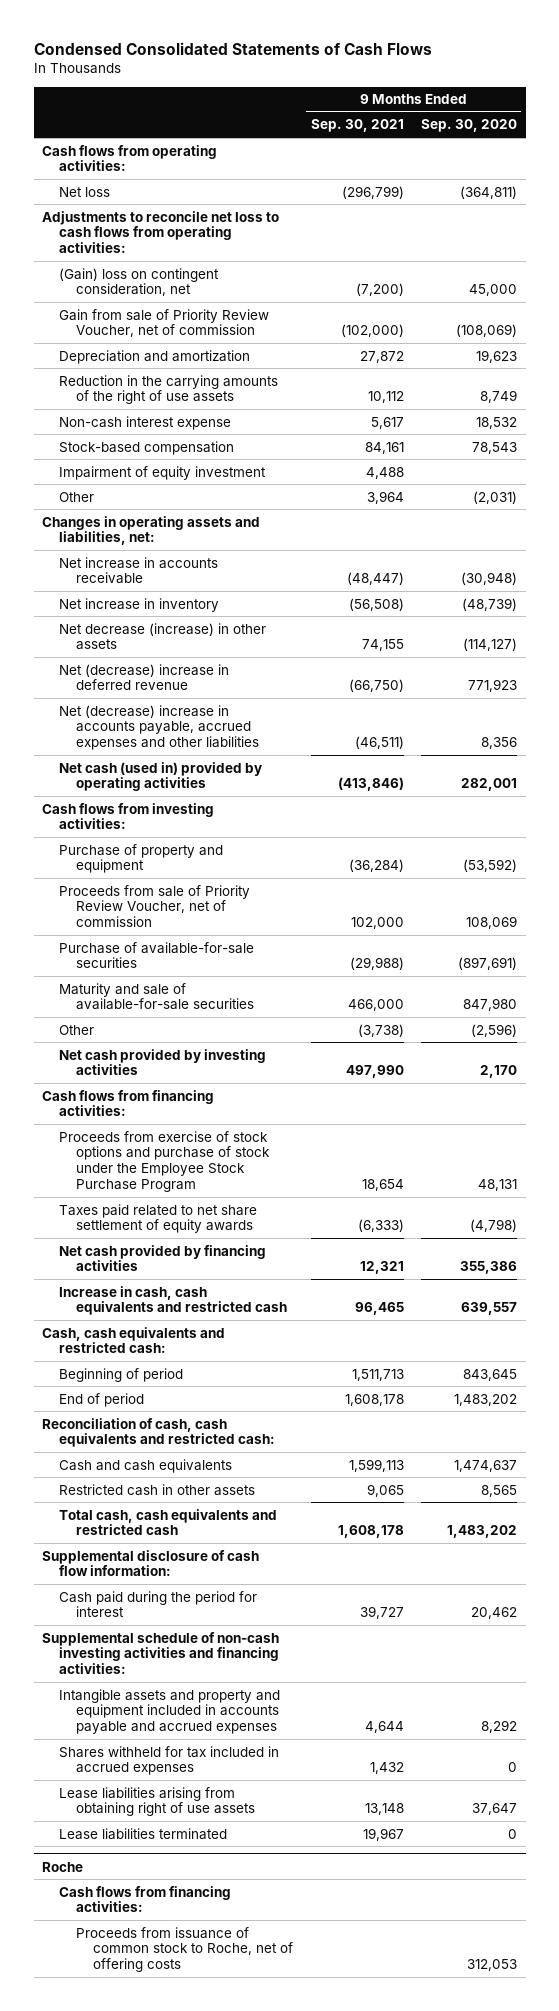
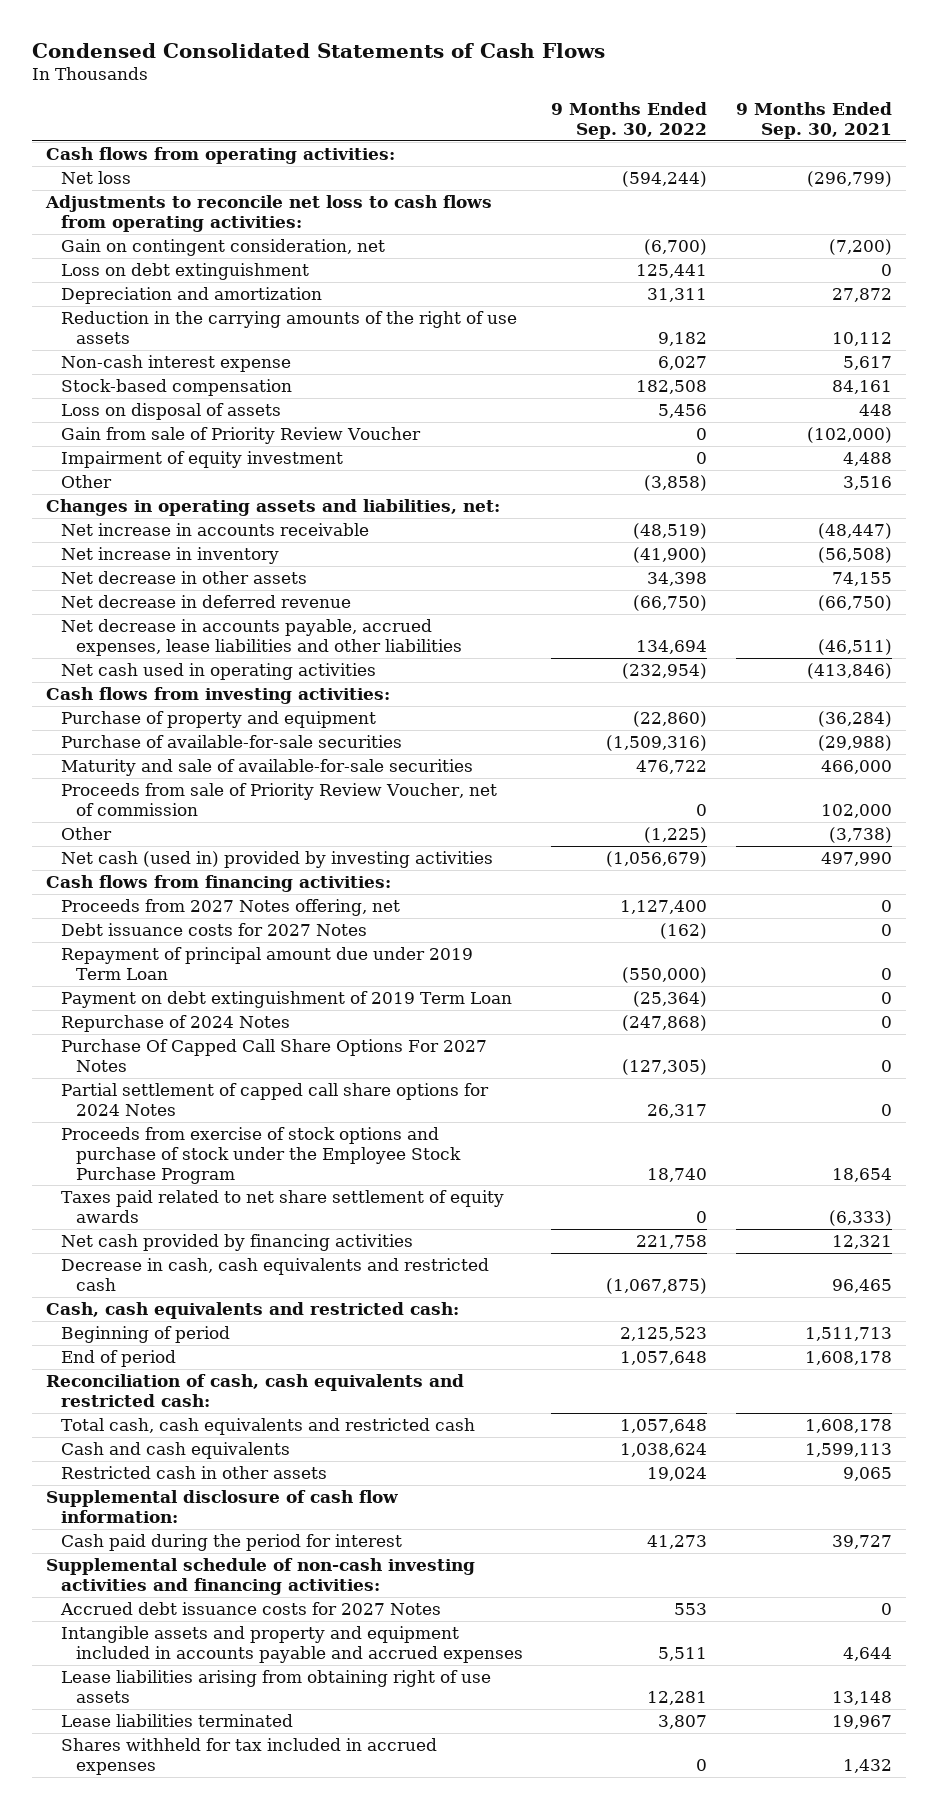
- | 9 Months Ended Sep. 30, 2021 | 9 Months Ended Sep. 30, 2020
+ | 9 Months Ended Sep. 30, 2022 | 9 Months Ended Sep. 30, 2021
- (Gain) loss on contingent consideration, net | (7,200) | 45,000
- Gain from sale of Priority Review Voucher, net of commission | (102,000) | (108,069)
+ Gain on contingent consideration, net | (6,700) | (7,200)
+ Loss on debt extinguishment | 125,441 | 0
+ Loss on disposal of assets | 5,456 | 448
+ Gain from sale of Priority Review Voucher | 0 | (102,000)
- Other | 3,964 | (2,031)
+ Other | (3,858) | 3,516
- Net decrease (increase) in other assets | 74,155 | (114,127)
- Net (decrease) increase in deferred revenue | (66,750) | 771,923
- Net (decrease) increase in accounts payable, accrued expenses and other liabilities | (46,511) | 8,356
- Net cash (used in) provided by operating activities | (413,846) | 282,001
+ Net decrease in other assets | 34,398 | 74,155
+ Net decrease in deferred revenue | (66,750) | (66,750)
+ Net decrease in accounts payable, accrued expenses, lease liabilities and other liabilities | 134,694 | (46,511)
+ Net cash used in operating activities | (232,954) | (413,846)
moved down: Proceeds from sale of Priority Review Voucher, net of commission | 0 | 102,000
- Net cash provided by investing activities | 497,990 | 2,170
+ Net cash (used in) provided by investing activities | (1,056,679) | 497,990
+ Proceeds from 2027 Notes offering, net | 1,127,400 | 0
+ Debt issuance costs for 2027 Notes | (162) | 0
+ Repayment of principal amount due under 2019 Term Loan | (550,000) | 0
+ Payment on debt extinguishment of 2019 Term Loan | (25,364) | 0
+ Repurchase of 2024 Notes | (247,868) | 0
+ Purchase Of Capped Call Share Options For 2027 Notes | (127,305) | 0
+ Partial settlement of capped call share options for 2024 Notes | 26,317 | 0
- Increase in cash, cash equivalents and restricted cash | 96,465 | 639,557
+ Decrease in cash, cash equivalents and restricted cash | (1,067,875) | 96,465
moved up: Total cash, cash equivalents and restricted cash | 1,057,648 | 1,608,178
+ Accrued debt issuance costs for 2027 Notes | 553 | 0
- Roche
- Cash flows from financing activities:
- Proceeds from issuance of common stock to Roche, net of offering costs | | 312,053
moved down: Shares withheld for tax included in accrued expenses | 0 | 1,432

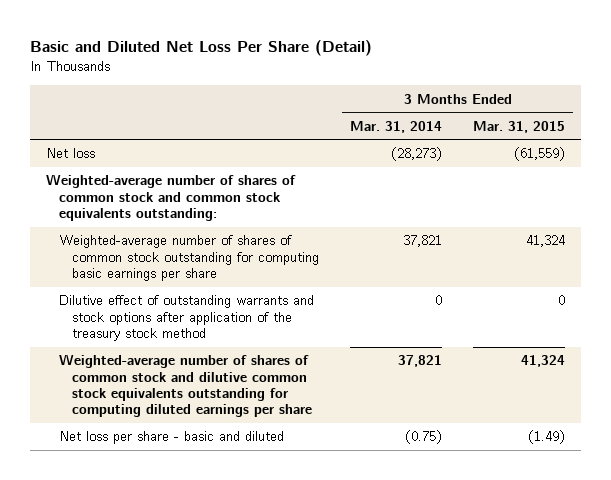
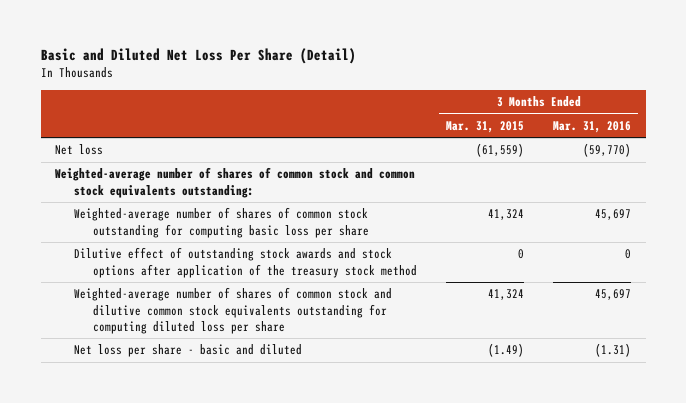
- | 3 Months Ended Mar. 31, 2014 | 3 Months Ended Mar. 31, 2015
+ | 3 Months Ended Mar. 31, 2015 | 3 Months Ended Mar. 31, 2016
- Weighted-average number of shares of common stock outstanding for computing basic earnings per share | 37,821 | 41,324
- Dilutive effect of outstanding warrants and stock options after application of the treasury stock method | 0 | 0
- Weighted-average number of shares of common stock and dilutive common stock equivalents outstanding for computing diluted earnings per share | 37,821 | 41,324
+ Weighted-average number of shares of common stock outstanding for computing basic loss per share | 41,324 | 45,697
+ Dilutive effect of outstanding stock awards and stock options after application of the treasury stock method | 0 | 0
+ Weighted-average number of shares of common stock and dilutive common stock equivalents outstanding for computing diluted loss per share | 41,324 | 45,697

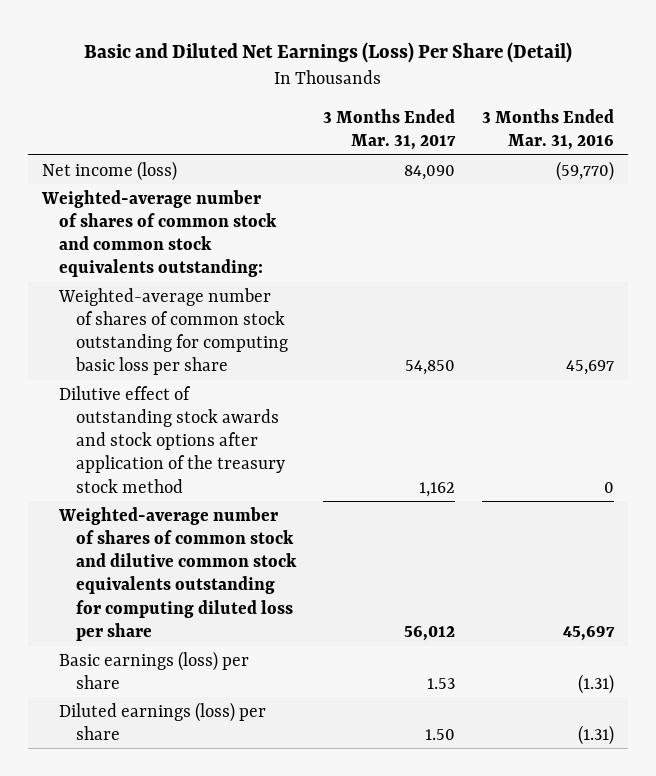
- Basic and Diluted Net Loss Per Share (Detail)
+ Basic and Diluted Net Earnings (Loss) Per Share (Detail)
- | 3 Months Ended Mar. 31, 2015 | 3 Months Ended Mar. 31, 2016
+ | 3 Months Ended Mar. 31, 2017 | 3 Months Ended Mar. 31, 2016
- Net loss | (61,559) | (59,770)
+ Net income (loss) | 84,090 | (59,770)
- Net loss per share - basic and diluted | (1.49) | (1.31)
+ Basic earnings (loss) per share | 1.53 | (1.31)
+ Diluted earnings (loss) per share | 1.50 | (1.31)

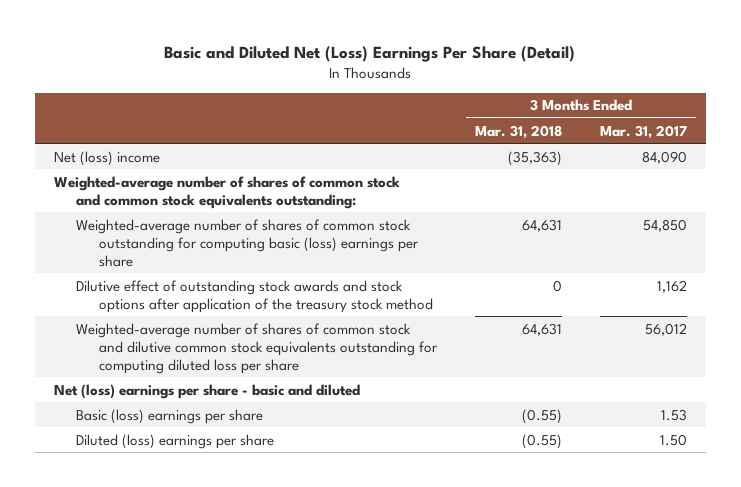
- Basic and Diluted Net Earnings (Loss) Per Share (Detail)
+ Basic and Diluted Net (Loss) Earnings Per Share (Detail)
- | 3 Months Ended Mar. 31, 2017 | 3 Months Ended Mar. 31, 2016
+ | 3 Months Ended Mar. 31, 2018 | 3 Months Ended Mar. 31, 2017
- Net income (loss) | 84,090 | (59,770)
+ Net (loss) income | (35,363) | 84,090
- Weighted-average number of shares of common stock outstanding for computing basic loss per share | 54,850 | 45,697
+ Weighted-average number of shares of common stock outstanding for computing basic (loss) earnings per share | 64,631 | 54,850
- Basic earnings (loss) per share | 1.53 | (1.31)
- Diluted earnings (loss) per share | 1.50 | (1.31)
+ Net (loss) earnings per share - basic and diluted
+ Basic (loss) earnings per share | (0.55) | 1.53
+ Diluted (loss) earnings per share | (0.55) | 1.50

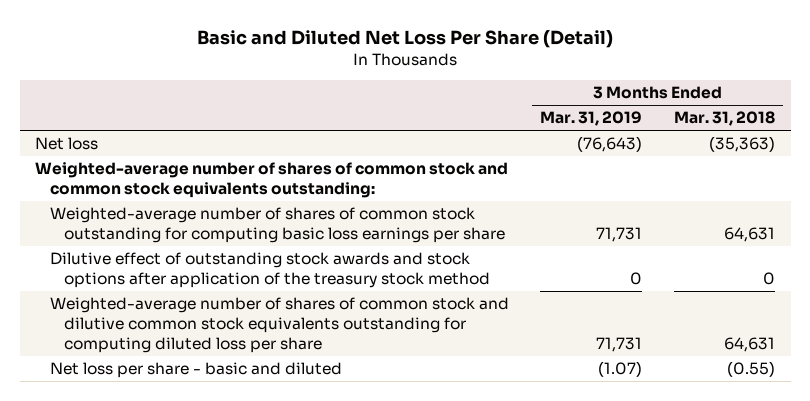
- Basic and Diluted Net (Loss) Earnings Per Share (Detail)
+ Basic and Diluted Net Loss Per Share (Detail)
- | 3 Months Ended Mar. 31, 2018 | 3 Months Ended Mar. 31, 2017
+ | 3 Months Ended Mar. 31, 2019 | 3 Months Ended Mar. 31, 2018
- Net (loss) income | (35,363) | 84,090
+ Net loss | (76,643) | (35,363)
- Weighted-average number of shares of common stock outstanding for computing basic (loss) earnings per share | 64,631 | 54,850
+ Weighted-average number of shares of common stock outstanding for computing basic loss earnings per share | 71,731 | 64,631
- Net (loss) earnings per share - basic and diluted
- Basic (loss) earnings per share | (0.55) | 1.53
- Diluted (loss) earnings per share | (0.55) | 1.50
+ Net loss per share - basic and diluted | (1.07) | (0.55)

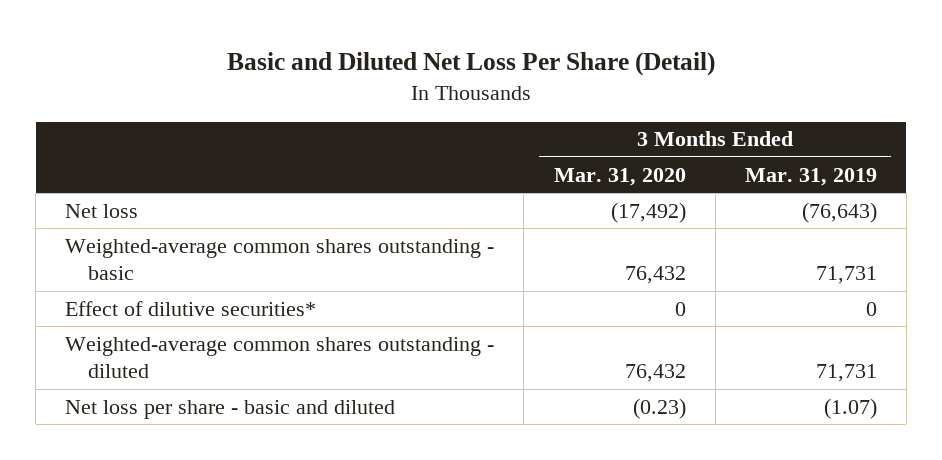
- | 3 Months Ended Mar. 31, 2019 | 3 Months Ended Mar. 31, 2018
+ | 3 Months Ended Mar. 31, 2020 | 3 Months Ended Mar. 31, 2019
- Weighted-average number of shares of common stock and common stock equivalents outstanding:
- Weighted-average number of shares of common stock outstanding for computing basic loss earnings per share | 71,731 | 64,631
- Dilutive effect of outstanding stock awards and stock options after application of the treasury stock method | 0 | 0
- Weighted-average number of shares of common stock and dilutive common stock equivalents outstanding for computing diluted loss per share | 71,731 | 64,631
+ Weighted-average common shares outstanding - basic | 76,432 | 71,731
+ Effect of dilutive securities* | 0 | 0
+ Weighted-average common shares outstanding - diluted | 76,432 | 71,731

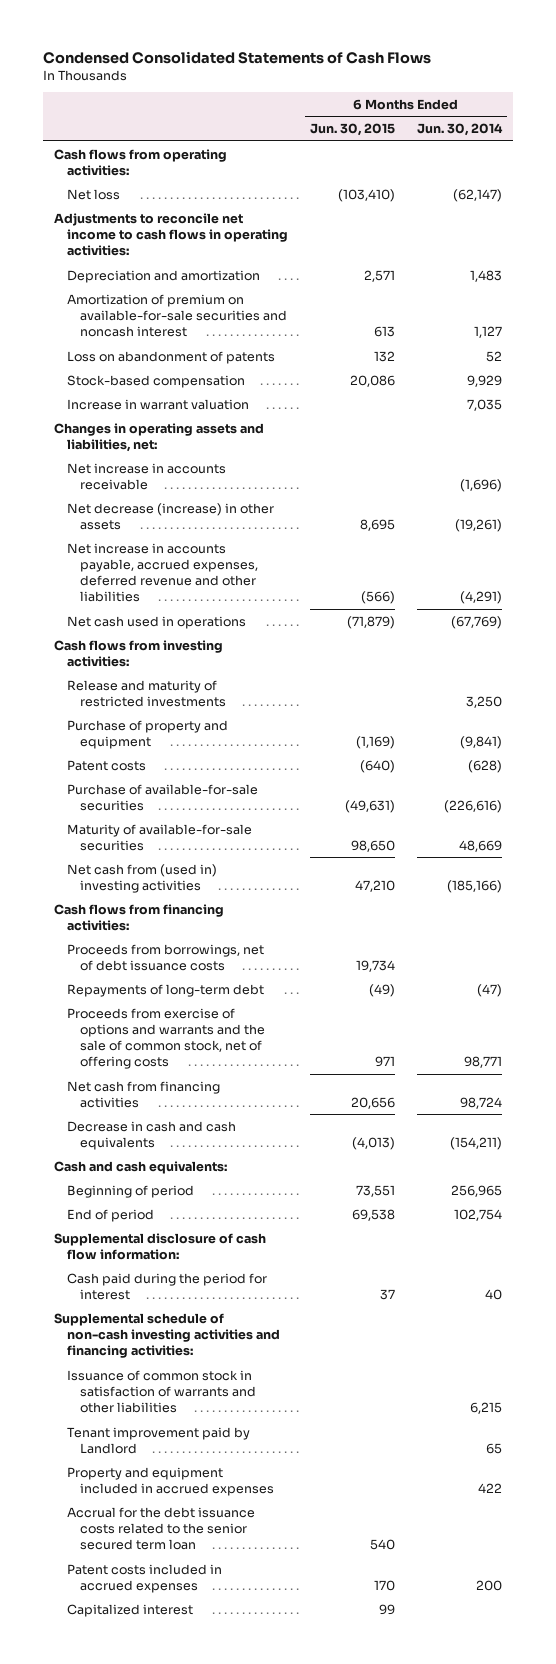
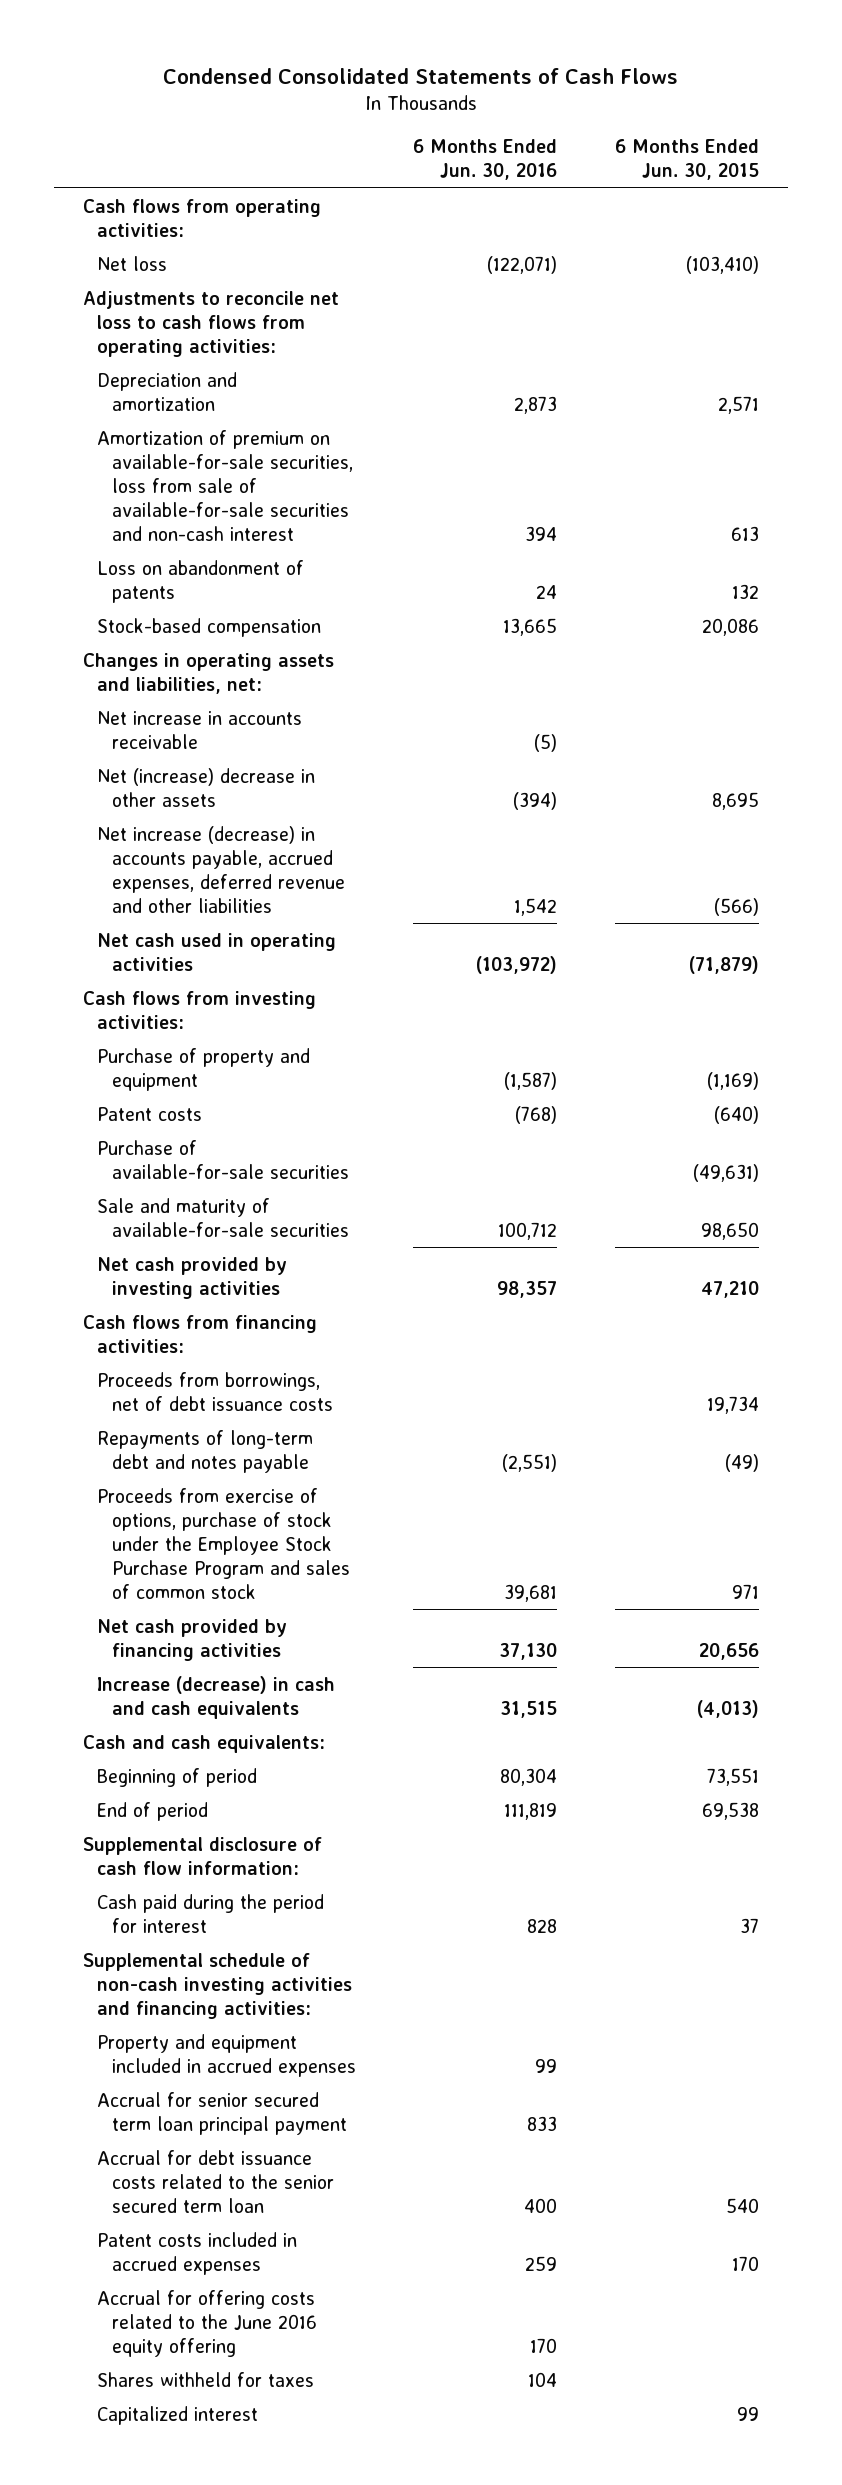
- | 6 Months Ended Jun. 30, 2015 | 6 Months Ended Jun. 30, 2014
+ | 6 Months Ended Jun. 30, 2016 | 6 Months Ended Jun. 30, 2015
- Adjustments to reconcile net income to cash flows in operating activities:
+ Adjustments to reconcile net loss to cash flows from operating activities:
- Amortization of premium on available-for-sale securities and noncash interest | 613 | 1,127
+ Amortization of premium on available-for-sale securities, loss from sale of available-for-sale securities and non-cash interest | 394 | 613
- Increase in warrant valuation | | 7,035
- Net decrease (increase) in other assets | 8,695 | (19,261)
- Net increase in accounts payable, accrued expenses, deferred revenue and other liabilities | (566) | (4,291)
- Net cash used in operations | (71,879) | (67,769)
+ Net (increase) decrease in other assets | (394) | 8,695
+ Net increase (decrease) in accounts payable, accrued expenses, deferred revenue and other liabilities | 1,542 | (566)
+ Net cash used in operating activities | (103,972) | (71,879)
- Release and maturity of restricted investments | | 3,250
- Maturity of available-for-sale securities | 98,650 | 48,669
- Net cash from (used in) investing activities | 47,210 | (185,166)
+ Sale and maturity of available-for-sale securities | 100,712 | 98,650
+ Net cash provided by investing activities | 98,357 | 47,210
- Repayments of long-term debt | (49) | (47)
- Proceeds from exercise of options and warrants and the sale of common stock, net of offering costs | 971 | 98,771
- Net cash from financing activities | 20,656 | 98,724
- Decrease in cash and cash equivalents | (4,013) | (154,211)
+ Repayments of long-term debt and notes payable | (2,551) | (49)
+ Proceeds from exercise of options, purchase of stock under the Employee Stock Purchase Program and sales of common stock | 39,681 | 971
+ Net cash provided by financing activities | 37,130 | 20,656
+ Increase (decrease) in cash and cash equivalents | 31,515 | (4,013)
- Issuance of common stock in satisfaction of warrants and other liabilities | | 6,215
- Tenant improvement paid by Landlord | | 65
- Accrual for the debt issuance costs related to the senior secured term loan | 540 |
+ Accrual for senior secured term loan principal payment | 833 |
+ Accrual for debt issuance costs related to the senior secured term loan | 400 | 540
+ Accrual for offering costs related to the June 2016 equity offering | 170 |
+ Shares withheld for taxes | 104 |

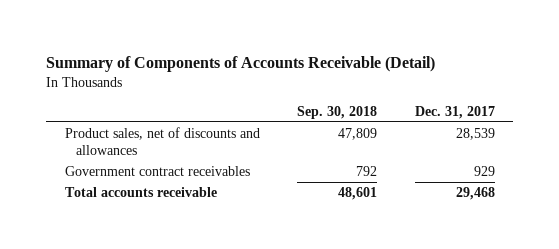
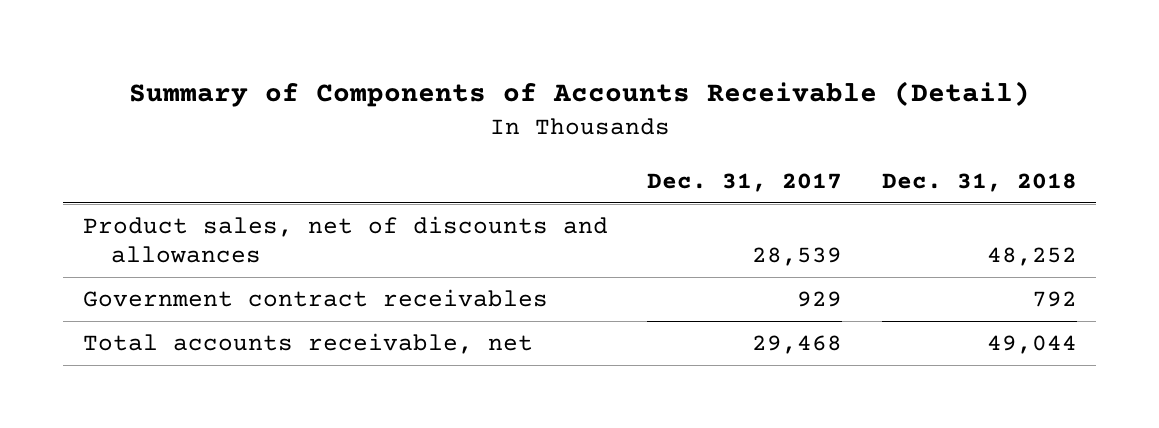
- | Sep. 30, 2018 | Dec. 31, 2017
+ | Dec. 31, 2017 | Dec. 31, 2018
- Total accounts receivable | 48,601 | 29,468
+ Total accounts receivable, net | 29,468 | 49,044

